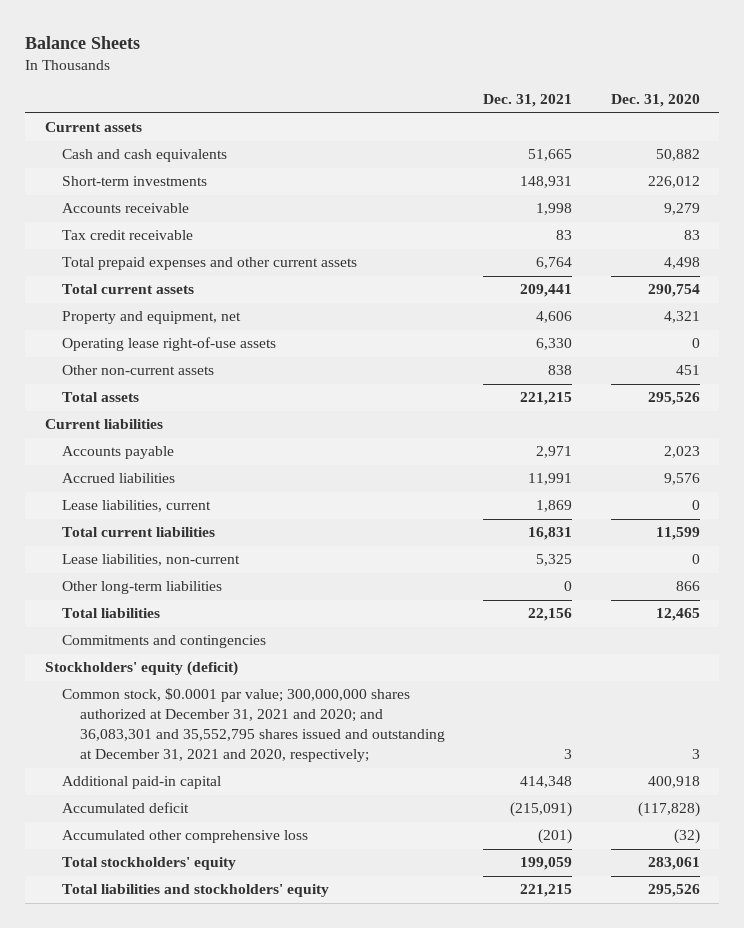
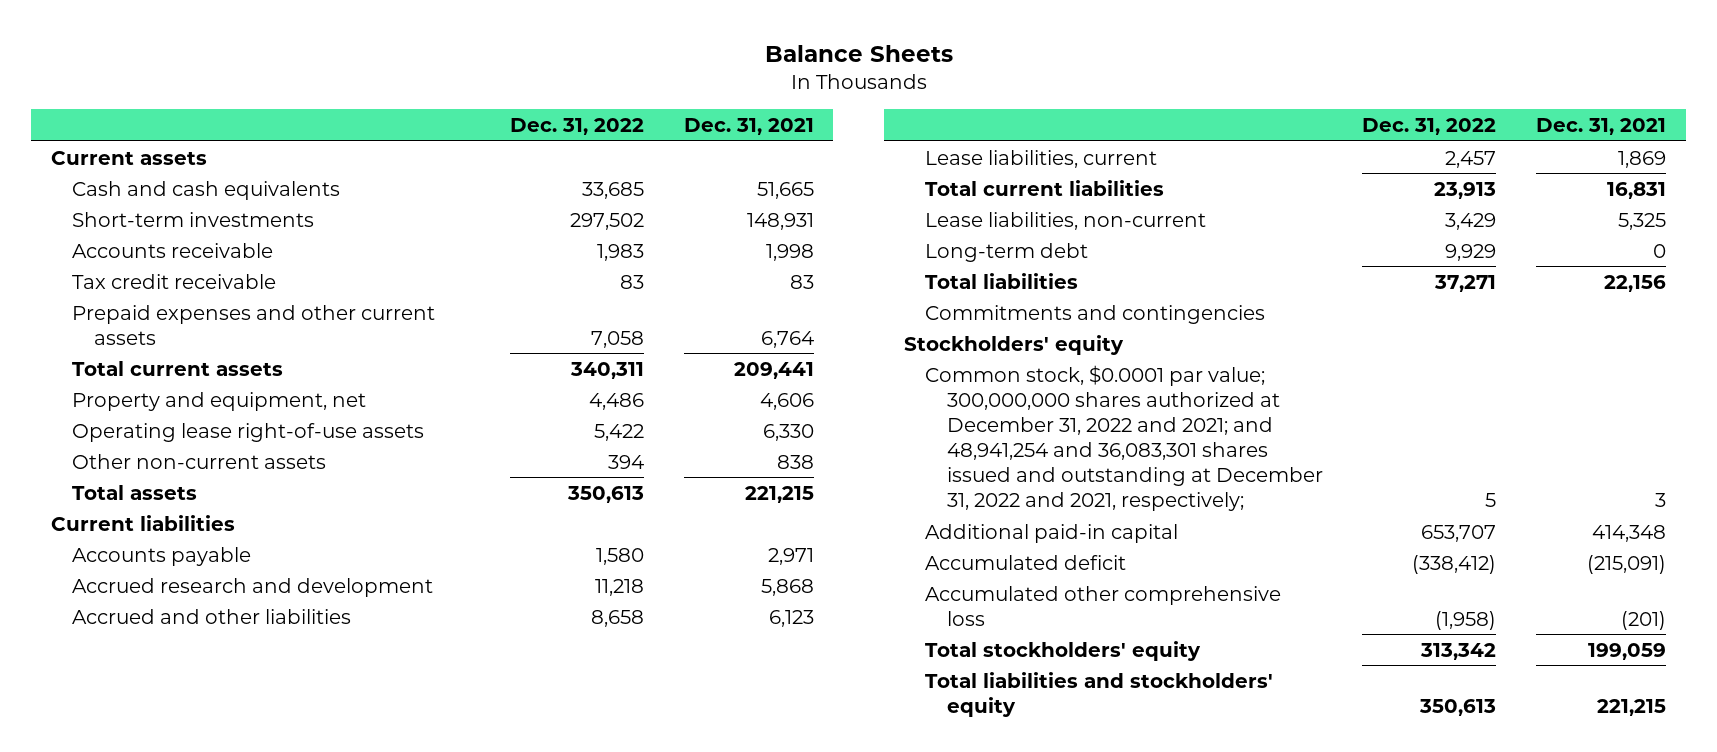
- | Dec. 31, 2021 | Dec. 31, 2020
+ | Dec. 31, 2022 | Dec. 31, 2021
- Total prepaid expenses and other current assets | 6,764 | 4,498
+ Prepaid expenses and other current assets | 7,058 | 6,764
- Accrued liabilities | 11,991 | 9,576
+ Accrued research and development | 11,218 | 5,868
+ Accrued and other liabilities | 8,658 | 6,123
- Other long-term liabilities | 0 | 866
+ Long-term debt | 9,929 | 0
- Stockholders' equity (deficit)
- Common stock, $0.0001 par value; 300,000,000 shares authorized at December 31, 2021 and 2020; and 36,083,301 and 35,552,795 shares issued and outstanding at December 31, 2021 and 2020, respectively; | 3 | 3
+ Stockholders' equity
+ Common stock, $0.0001 par value; 300,000,000 shares authorized at December 31, 2022 and 2021; and 48,941,254 and 36,083,301 shares issued and outstanding at December 31, 2022 and 2021, respectively; | 5 | 3

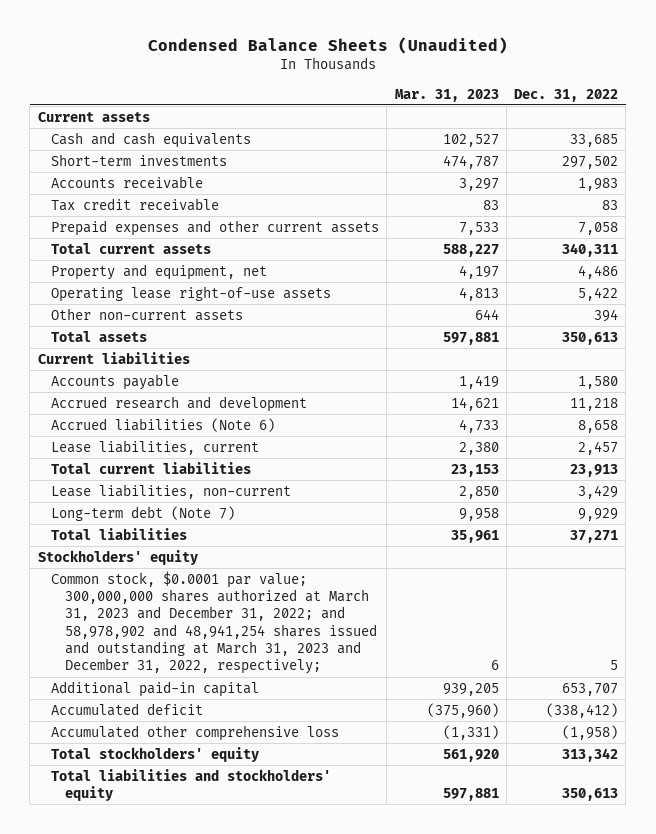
- Balance Sheets
+ Condensed Balance Sheets (Unaudited)
- | Dec. 31, 2022 | Dec. 31, 2021
+ | Mar. 31, 2023 | Dec. 31, 2022
- Accrued and other liabilities | 8,658 | 6,123
+ Accrued liabilities (Note 6) | 4,733 | 8,658
- Long-term debt | 9,929 | 0
+ Long-term debt (Note 7) | 9,958 | 9,929
- Commitments and contingencies
- Common stock, $0.0001 par value; 300,000,000 shares authorized at December 31, 2022 and 2021; and 48,941,254 and 36,083,301 shares issued and outstanding at December 31, 2022 and 2021, respectively; | 5 | 3
+ Common stock, $0.0001 par value; 300,000,000 shares authorized at March 31, 2023 and December 31, 2022; and 58,978,902 and 48,941,254 shares issued and outstanding at March 31, 2023 and December 31, 2022, respectively; | 6 | 5

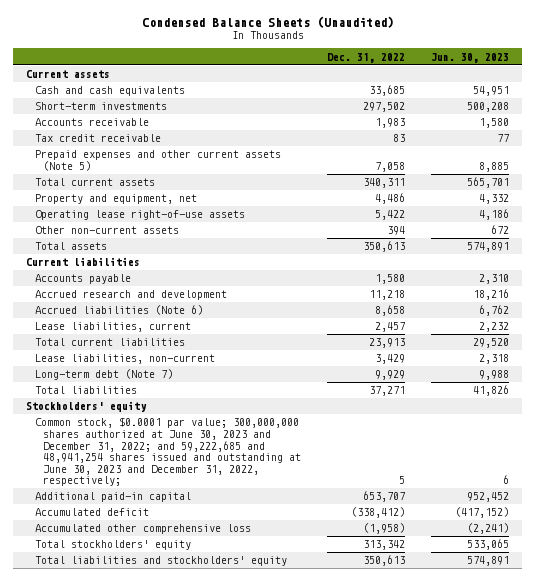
- | Mar. 31, 2023 | Dec. 31, 2022
+ | Dec. 31, 2022 | Jun. 30, 2023
- Prepaid expenses and other current assets | 7,533 | 7,058
+ Prepaid expenses and other current assets (Note 5) | 7,058 | 8,885
- Common stock, $0.0001 par value; 300,000,000 shares authorized at March 31, 2023 and December 31, 2022; and 58,978,902 and 48,941,254 shares issued and outstanding at March 31, 2023 and December 31, 2022, respectively; | 6 | 5
+ Common stock, $0.0001 par value; 300,000,000 shares authorized at June 30, 2023 and December 31, 2022; and 59,222,685 and 48,941,254 shares issued and outstanding at June 30, 2023 and December 31, 2022, respectively; | 5 | 6

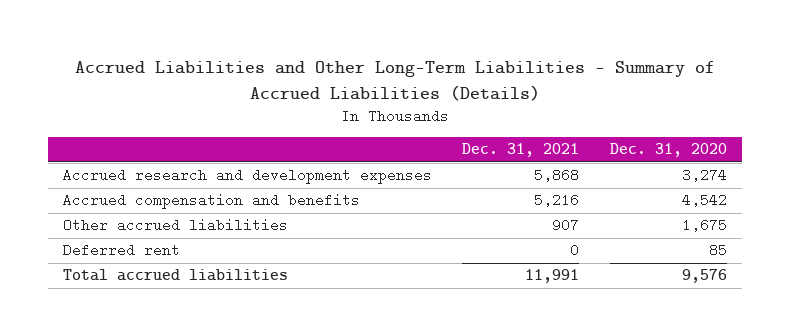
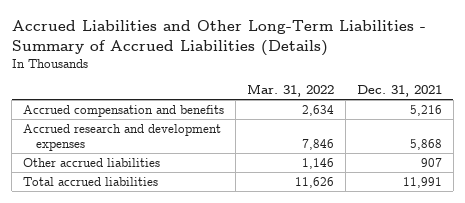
- | Dec. 31, 2021 | Dec. 31, 2020
+ | Mar. 31, 2022 | Dec. 31, 2021
moved down: Accrued research and development expenses | 7,846 | 5,868
- Deferred rent | 0 | 85

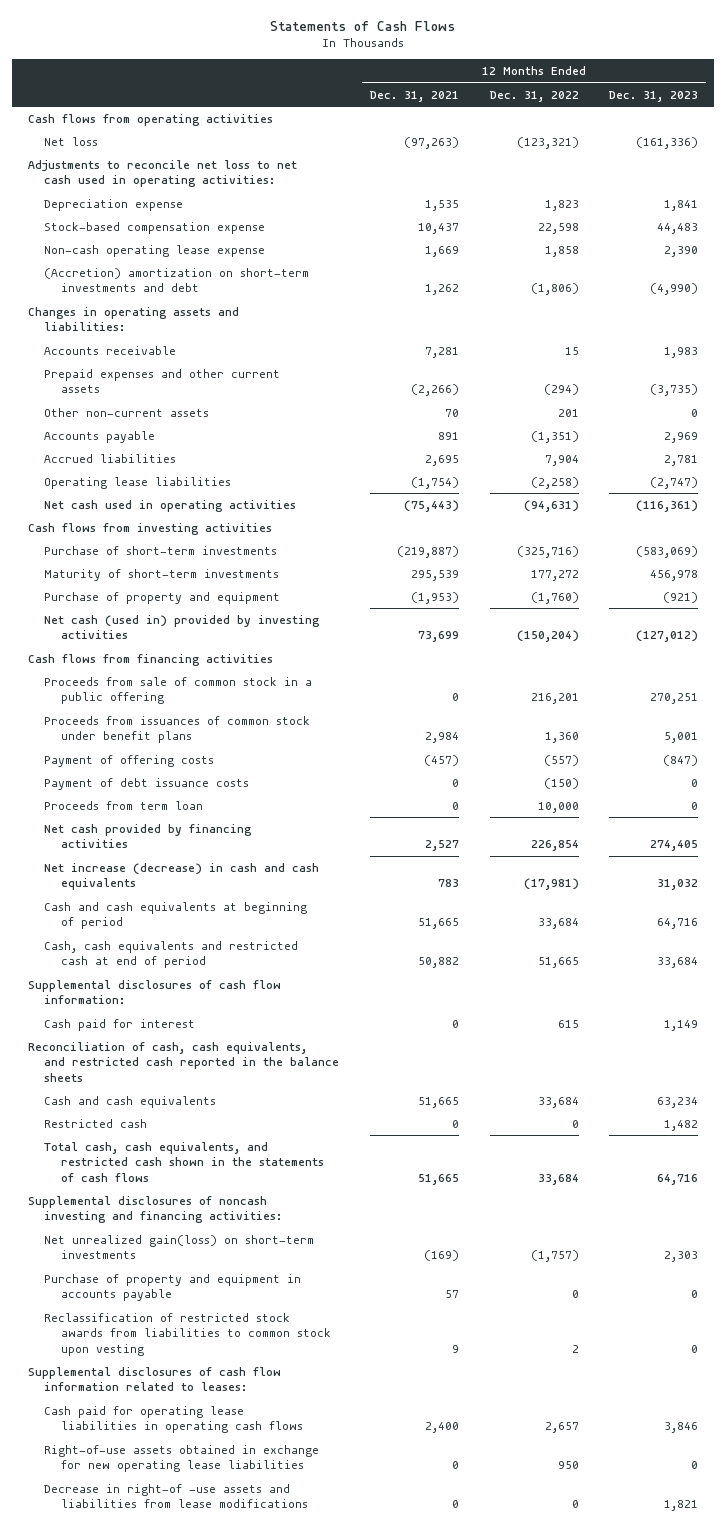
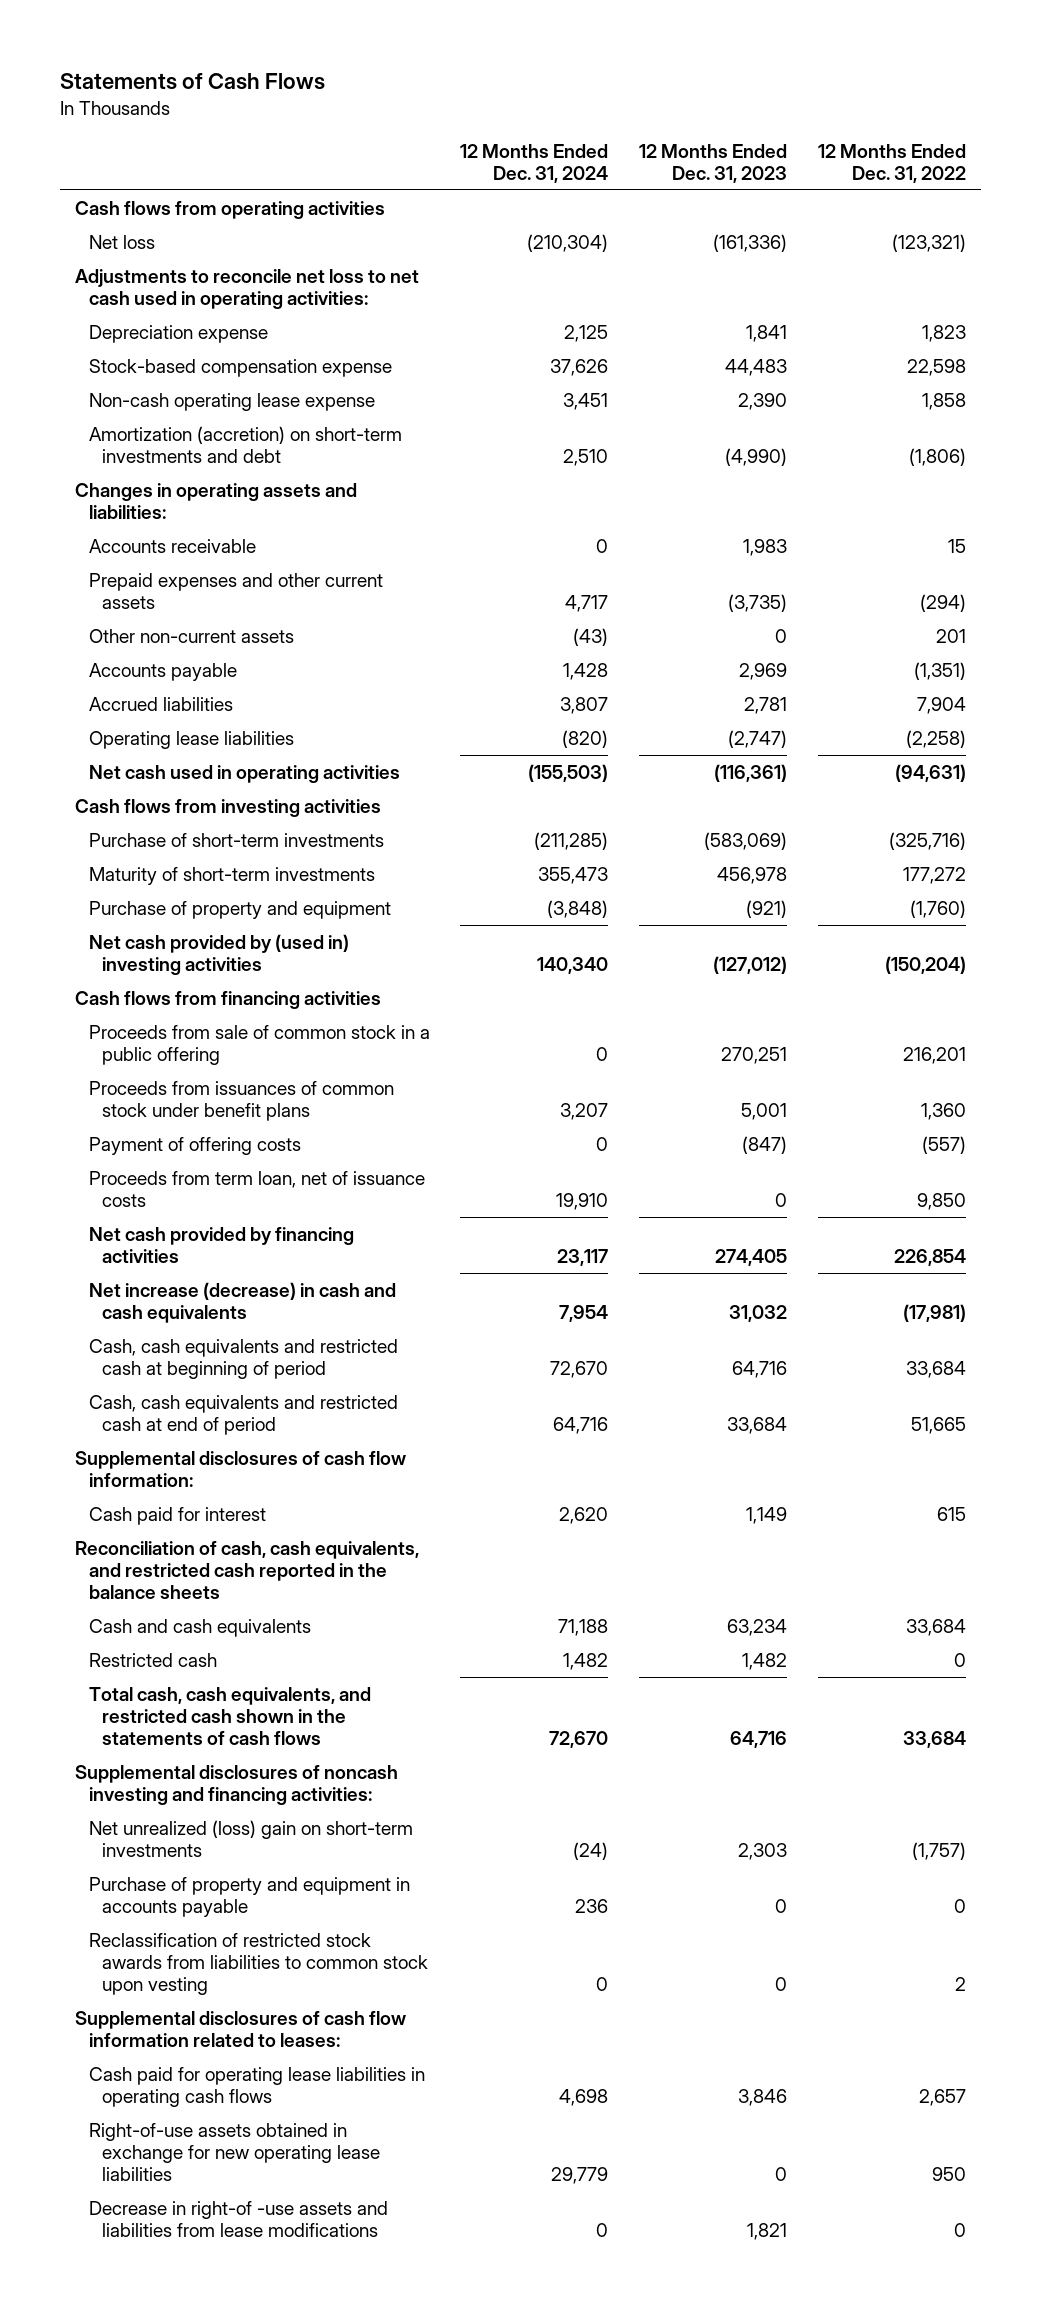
- | 12 Months Ended Dec. 31, 2021 | 12 Months Ended Dec. 31, 2022 | 12 Months Ended Dec. 31, 2023
+ | 12 Months Ended Dec. 31, 2024 | 12 Months Ended Dec. 31, 2023 | 12 Months Ended Dec. 31, 2022
- (Accretion) amortization on short-term investments and debt | 1,262 | (1,806) | (4,990)
+ Amortization (accretion) on short-term investments and debt | 2,510 | (4,990) | (1,806)
- Net cash (used in) provided by investing activities | 73,699 | (150,204) | (127,012)
+ Net cash provided by (used in) investing activities | 140,340 | (127,012) | (150,204)
- Payment of debt issuance costs | 0 | (150) | 0
- Proceeds from term loan | 0 | 10,000 | 0
+ Proceeds from term loan, net of issuance costs | 19,910 | 0 | 9,850
- Cash and cash equivalents at beginning of period | 51,665 | 33,684 | 64,716
+ Cash, cash equivalents and restricted cash at beginning of period | 72,670 | 64,716 | 33,684
- Net unrealized gain(loss) on short-term investments | (169) | (1,757) | 2,303
+ Net unrealized (loss) gain on short-term investments | (24) | 2,303 | (1,757)

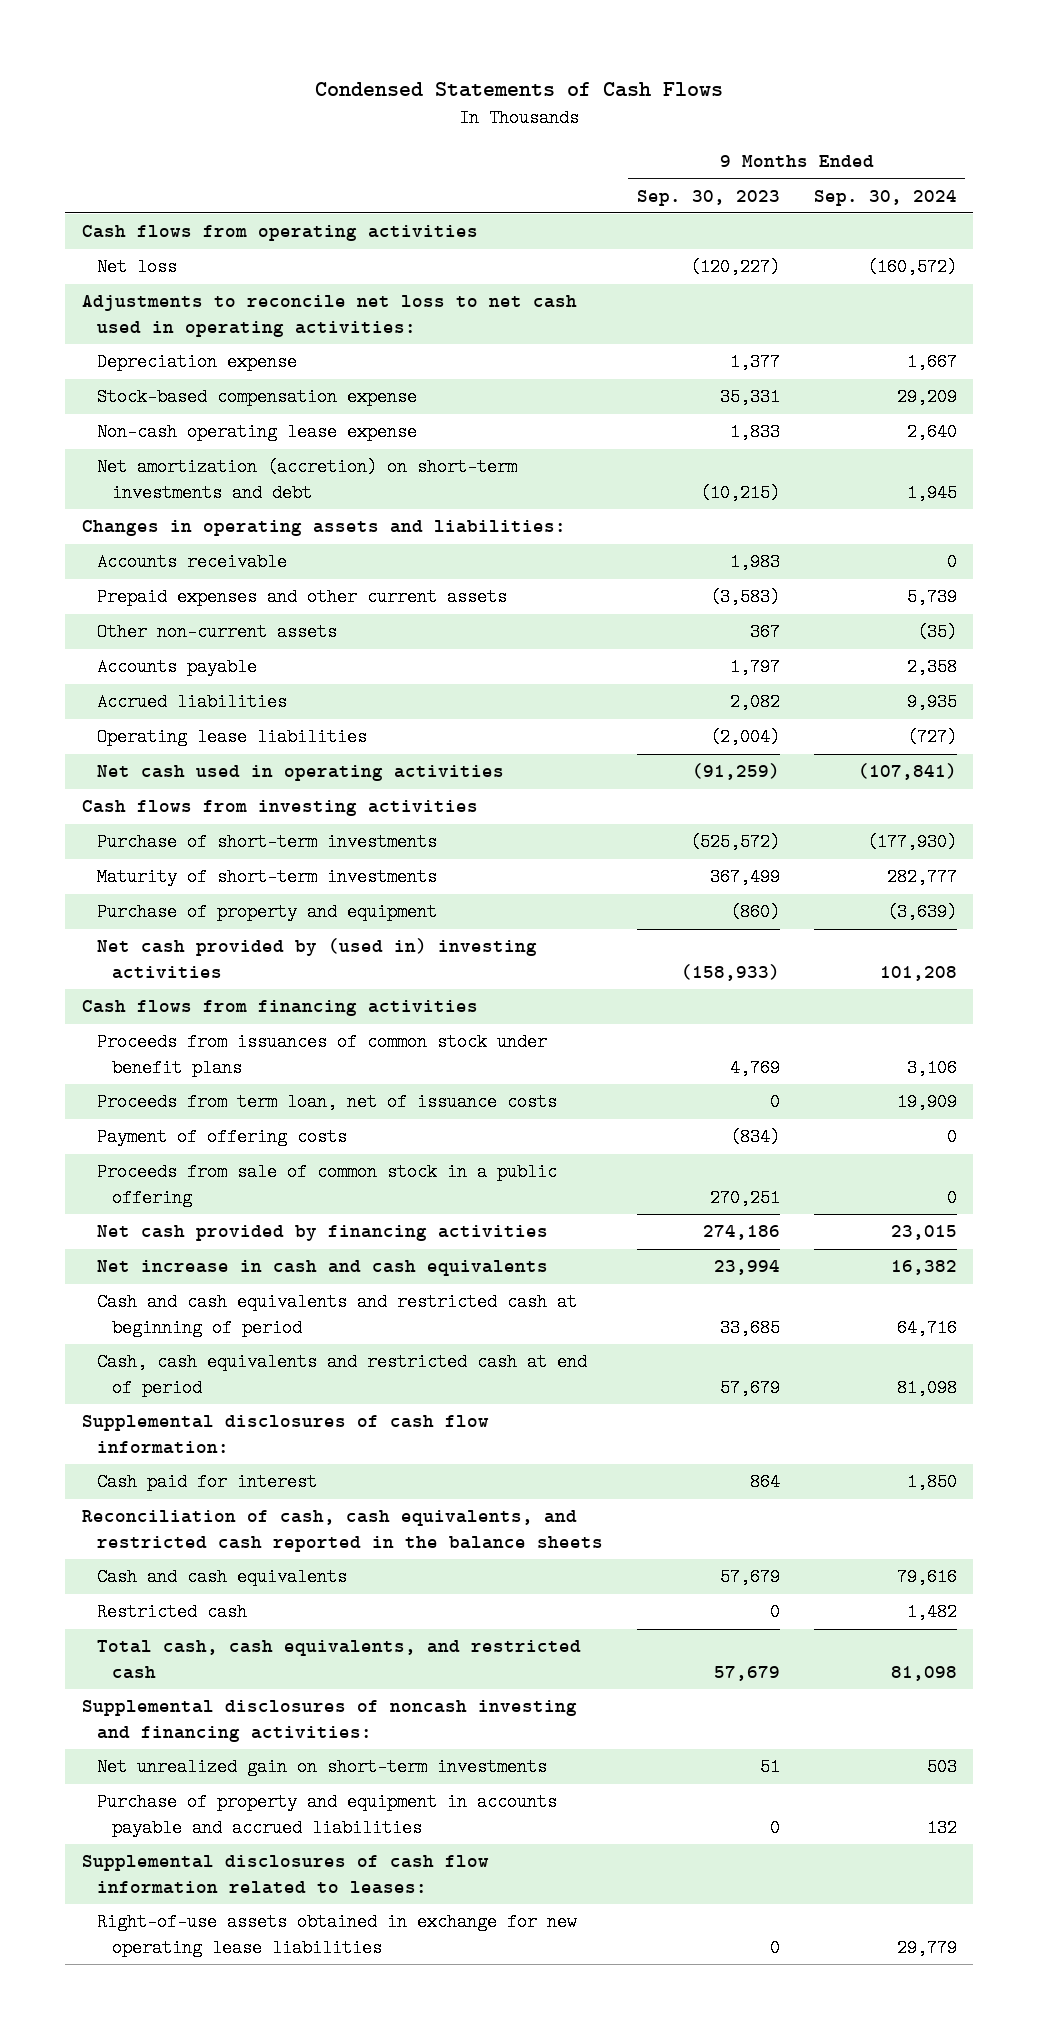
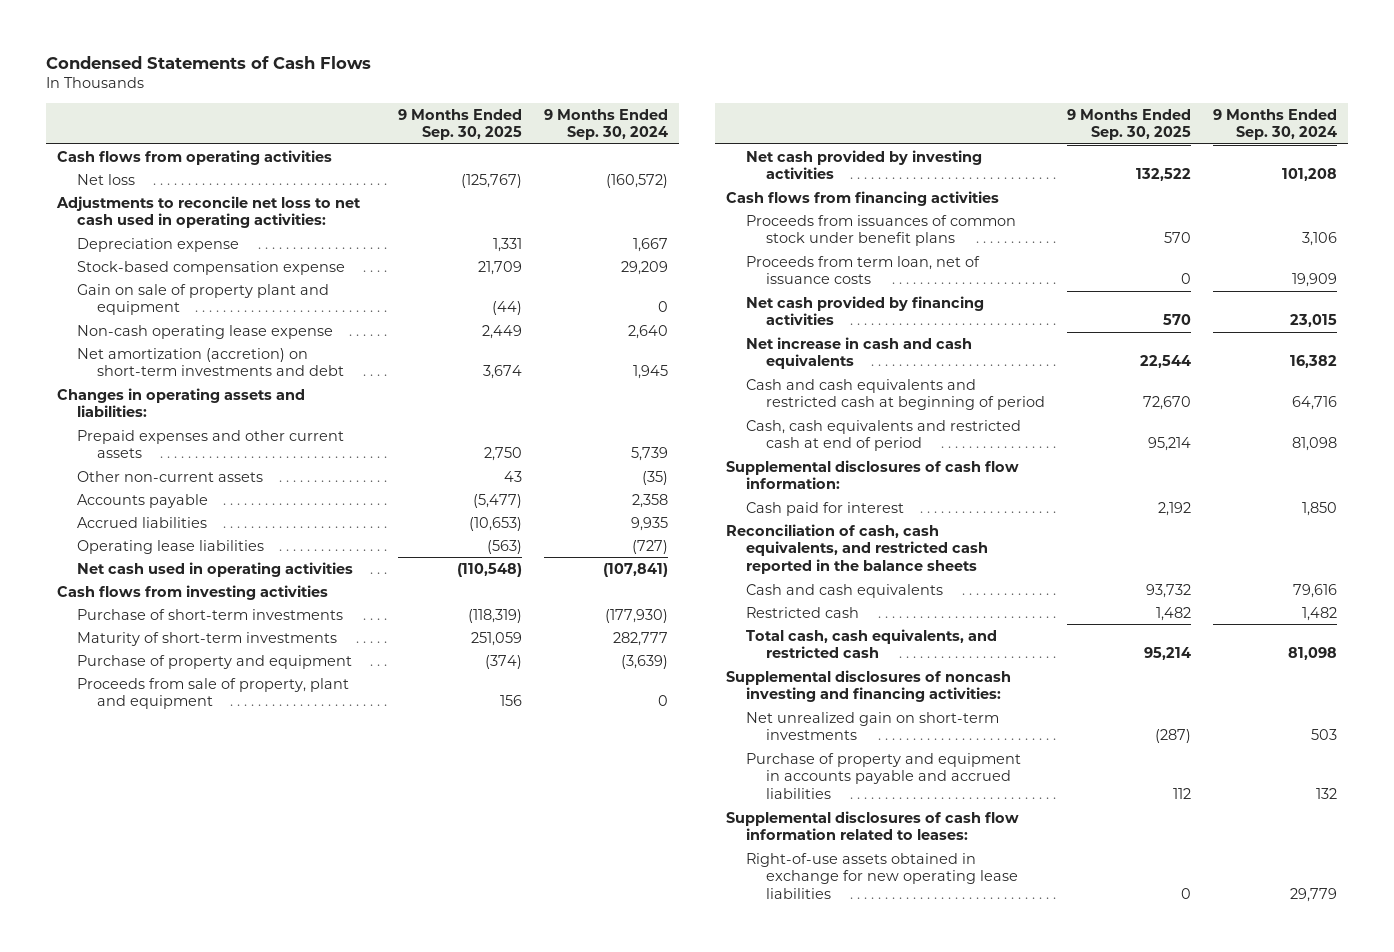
- | 9 Months Ended Sep. 30, 2023 | 9 Months Ended Sep. 30, 2024
+ | 9 Months Ended Sep. 30, 2025 | 9 Months Ended Sep. 30, 2024
+ Gain on sale of property plant and equipment | (44) | 0
- Accounts receivable | 1,983 | 0
- Net cash provided by (used in) investing activities | (158,933) | 101,208
+ Proceeds from sale of property, plant and equipment | 156 | 0
+ Net cash provided by investing activities | 132,522 | 101,208
- Payment of offering costs | (834) | 0
- Proceeds from sale of common stock in a public offering | 270,251 | 0

